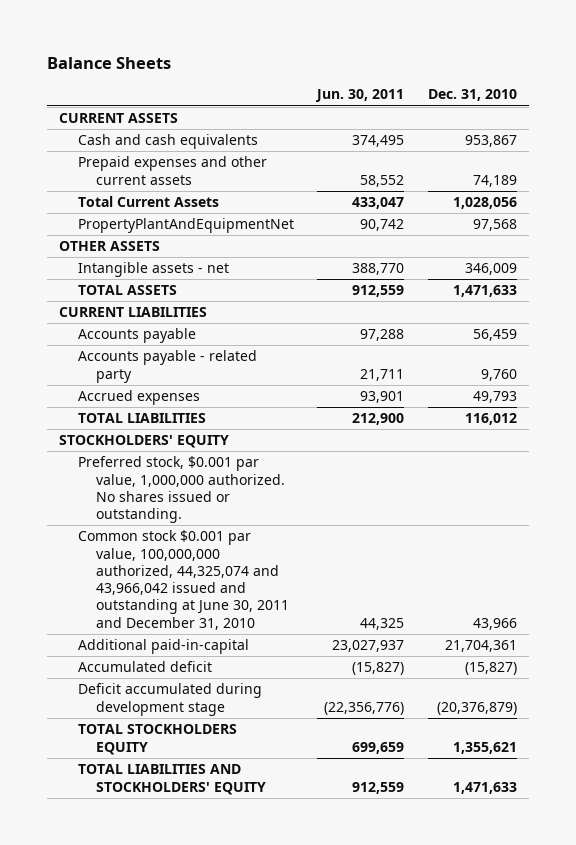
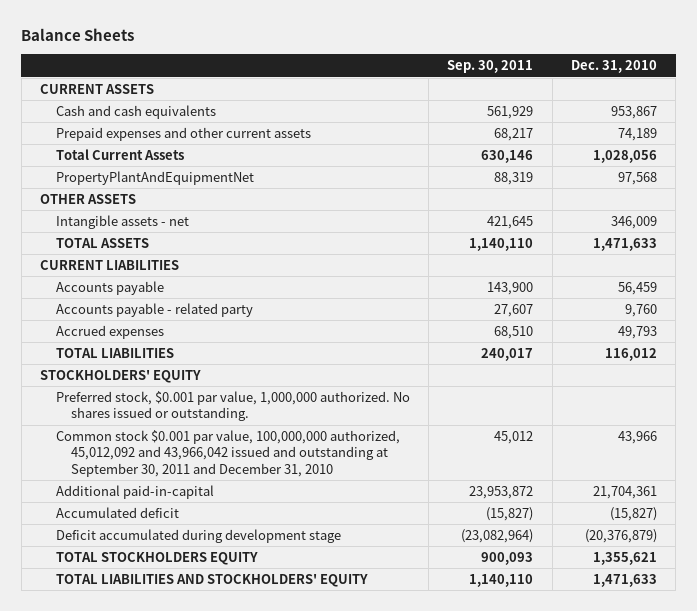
- | Jun. 30, 2011 | Dec. 31, 2010
+ | Sep. 30, 2011 | Dec. 31, 2010
- Common stock $0.001 par value, 100,000,000 authorized, 44,325,074 and 43,966,042 issued and outstanding at June 30, 2011 and December 31, 2010 | 44,325 | 43,966
+ Common stock $0.001 par value, 100,000,000 authorized, 45,012,092 and 43,966,042 issued and outstanding at September 30, 2011 and December 31, 2010 | 45,012 | 43,966

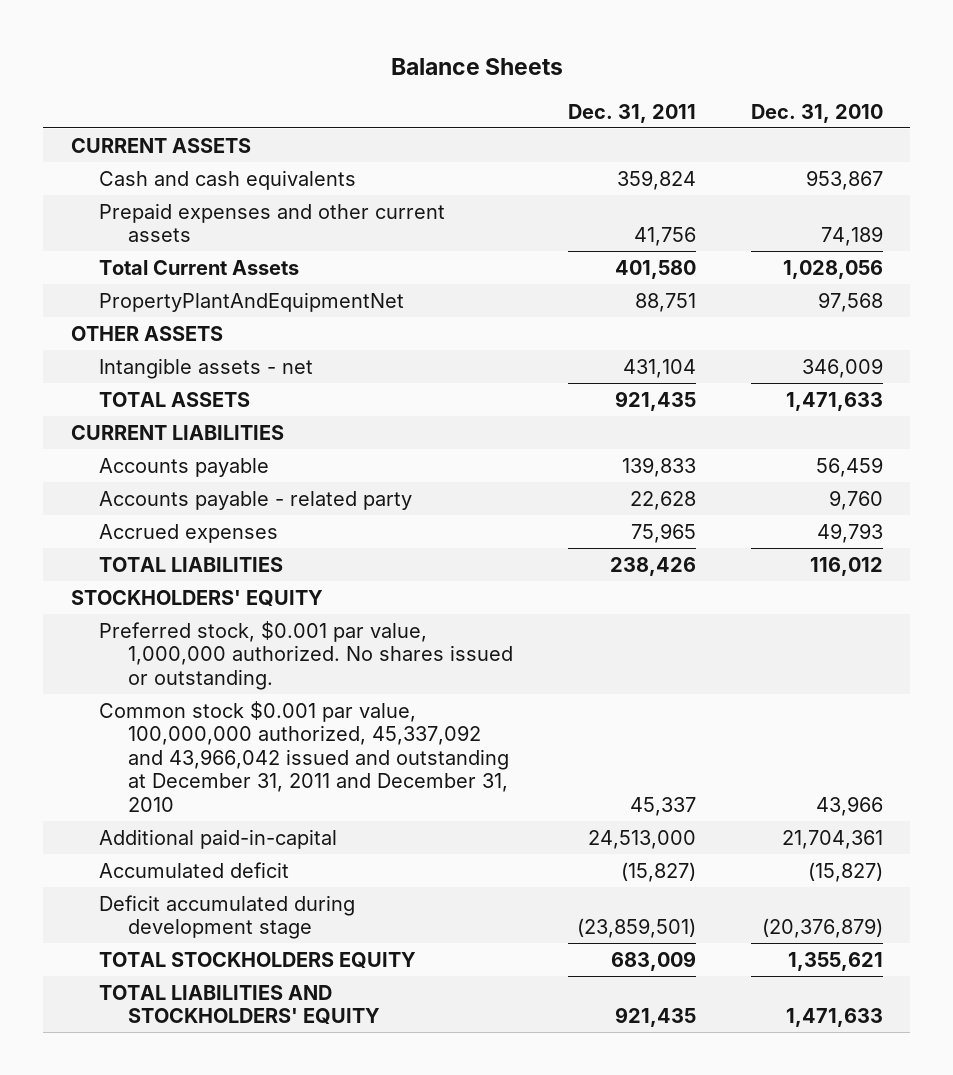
- | Sep. 30, 2011 | Dec. 31, 2010
+ | Dec. 31, 2011 | Dec. 31, 2010
- Common stock $0.001 par value, 100,000,000 authorized, 45,012,092 and 43,966,042 issued and outstanding at September 30, 2011 and December 31, 2010 | 45,012 | 43,966
+ Common stock $0.001 par value, 100,000,000 authorized, 45,337,092 and 43,966,042 issued and outstanding at December 31, 2011 and December 31, 2010 | 45,337 | 43,966

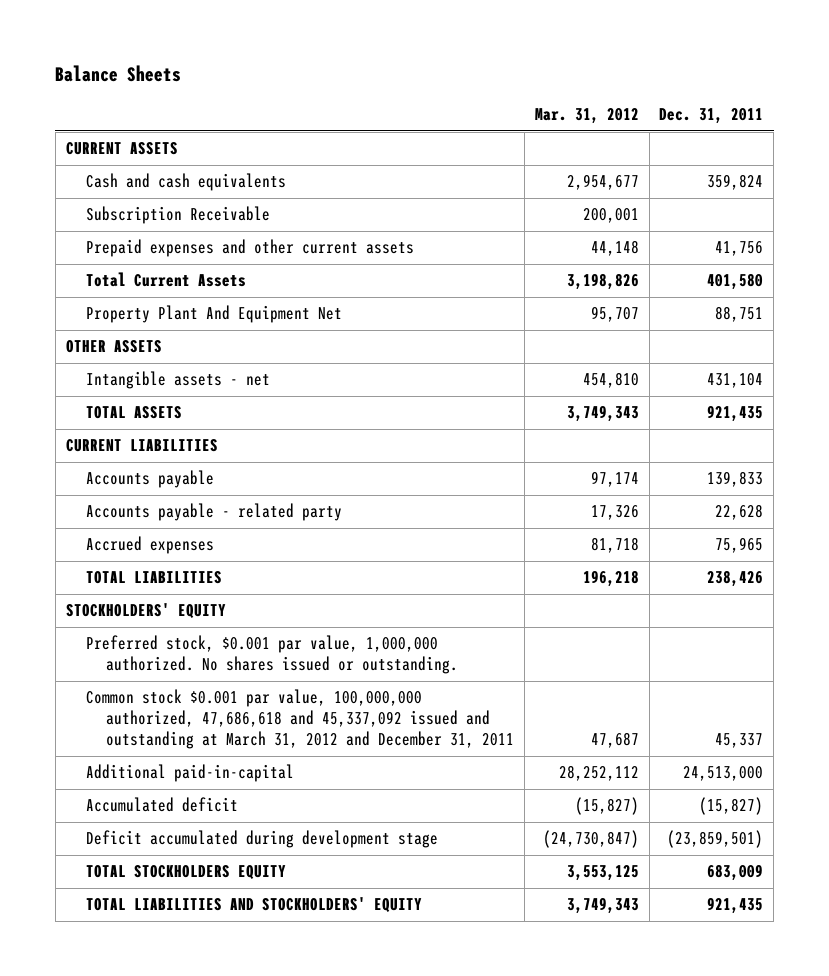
- | Dec. 31, 2011 | Dec. 31, 2010
+ | Mar. 31, 2012 | Dec. 31, 2011
+ Subscription Receivable | 200,001 |
- PropertyPlantAndEquipmentNet | 88,751 | 97,568
+ Property Plant And Equipment Net | 95,707 | 88,751
- Common stock $0.001 par value, 100,000,000 authorized, 45,337,092 and 43,966,042 issued and outstanding at December 31, 2011 and December 31, 2010 | 45,337 | 43,966
+ Common stock $0.001 par value, 100,000,000 authorized, 47,686,618 and 45,337,092 issued and outstanding at March 31, 2012 and December 31, 2011 | 47,687 | 45,337

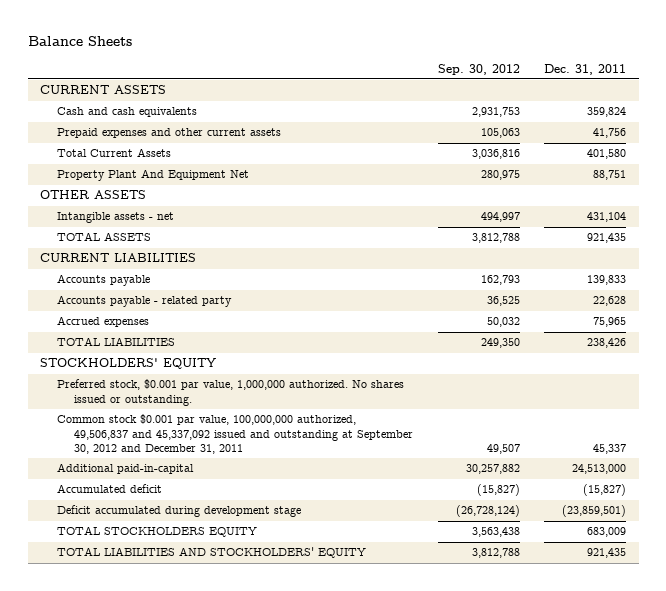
- | Mar. 31, 2012 | Dec. 31, 2011
+ | Sep. 30, 2012 | Dec. 31, 2011
- Subscription Receivable | 200,001 |
- Common stock $0.001 par value, 100,000,000 authorized, 47,686,618 and 45,337,092 issued and outstanding at March 31, 2012 and December 31, 2011 | 47,687 | 45,337
+ Common stock $0.001 par value, 100,000,000 authorized, 49,506,837 and 45,337,092 issued and outstanding at September 30, 2012 and December 31, 2011 | 49,507 | 45,337

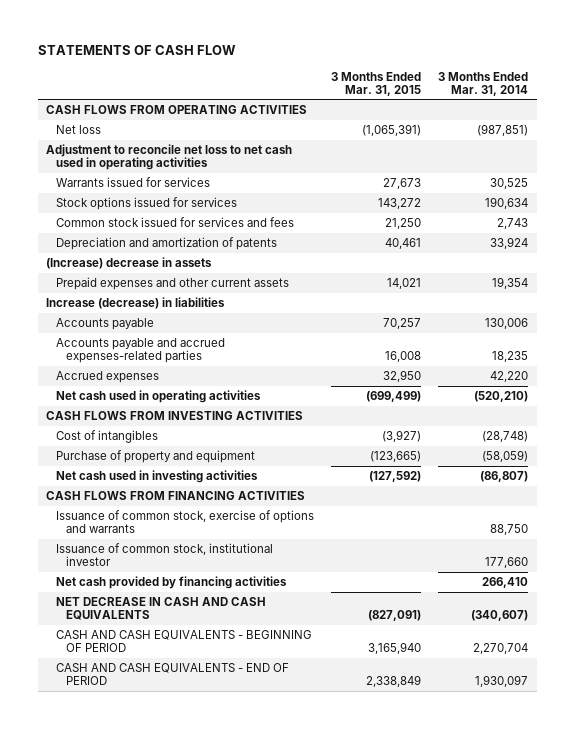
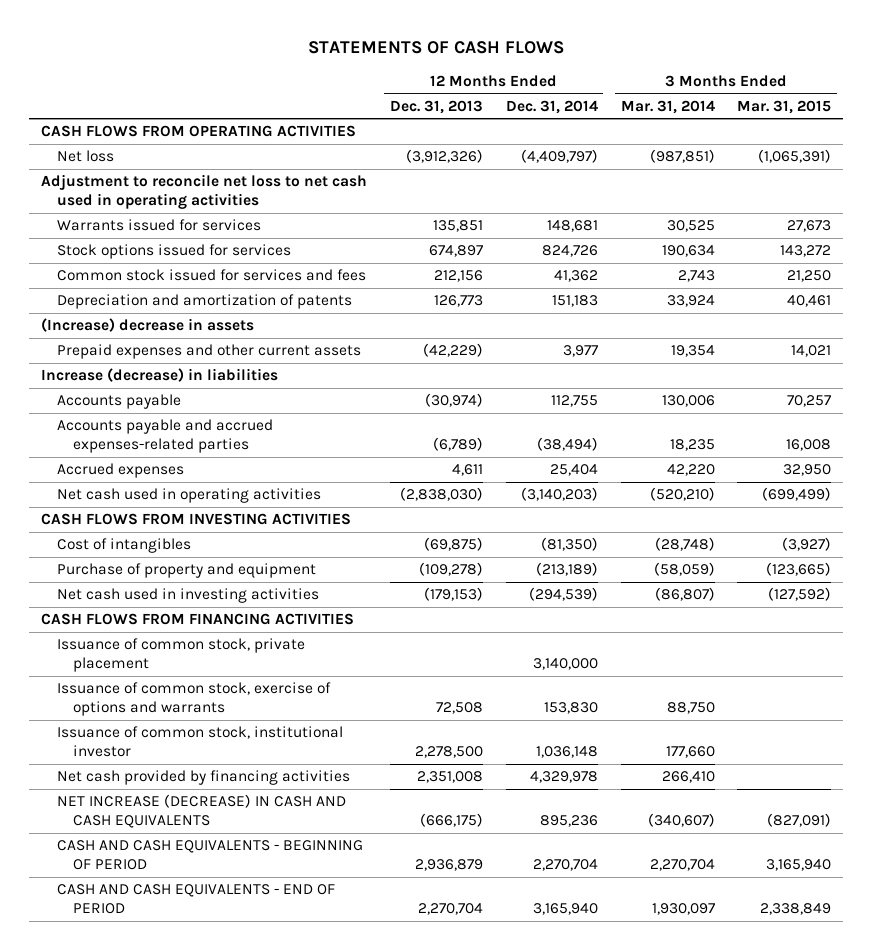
- STATEMENTS OF CASH FLOW
+ STATEMENTS OF CASH FLOWS
- | 3 Months Ended Mar. 31, 2015 | 3 Months Ended Mar. 31, 2014
+ | 12 Months Ended Dec. 31, 2013 | 12 Months Ended Dec. 31, 2014 | 3 Months Ended Mar. 31, 2014 | 3 Months Ended Mar. 31, 2015
+ Issuance of common stock, private placement | | 3,140,000 | |
- NET DECREASE IN CASH AND CASH EQUIVALENTS | (827,091) | (340,607)
+ NET INCREASE (DECREASE) IN CASH AND CASH EQUIVALENTS | (666,175) | 895,236 | (340,607) | (827,091)

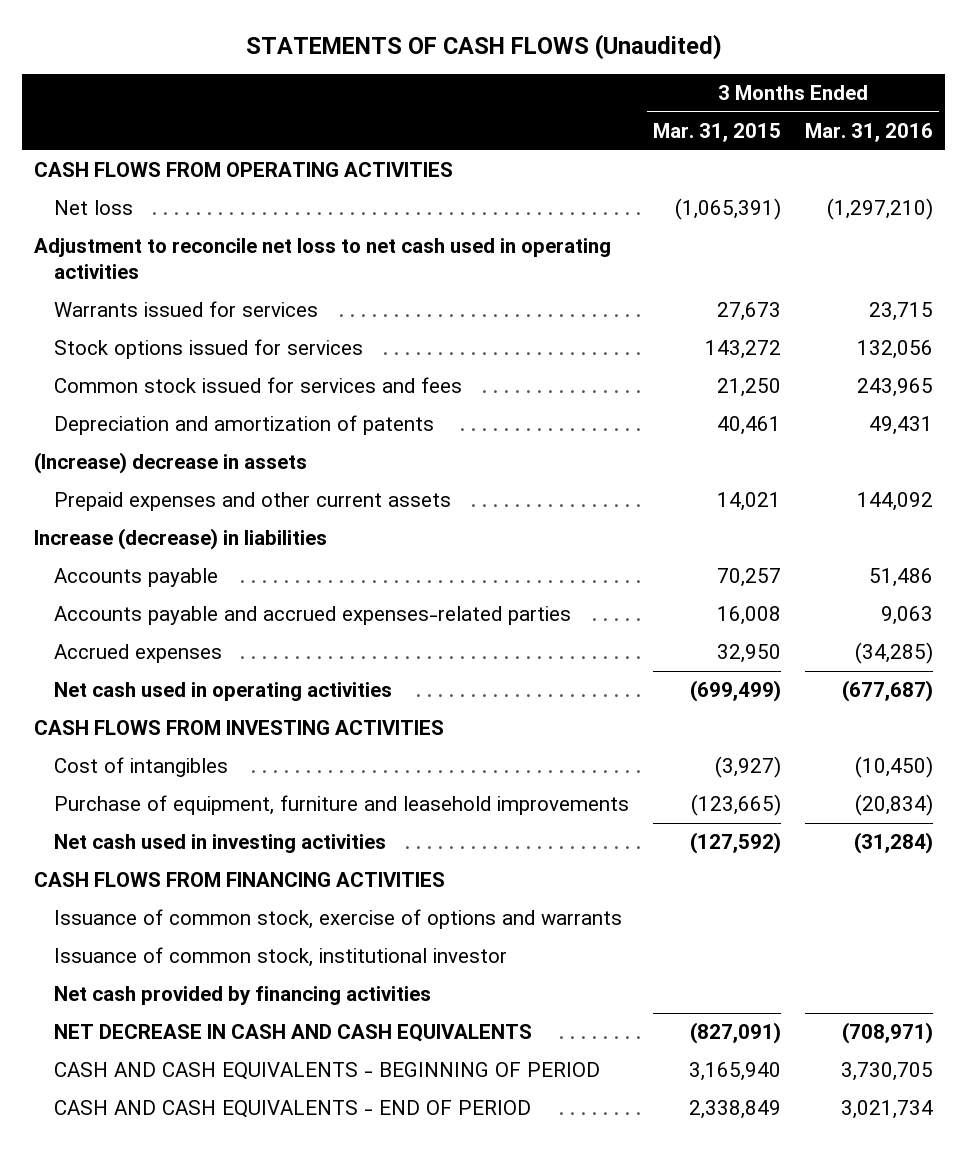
- STATEMENTS OF CASH FLOWS
+ STATEMENTS OF CASH FLOWS (Unaudited)
- | 12 Months Ended Dec. 31, 2013 | 12 Months Ended Dec. 31, 2014 | 3 Months Ended Mar. 31, 2014 | 3 Months Ended Mar. 31, 2015
+ | 3 Months Ended Mar. 31, 2015 | 3 Months Ended Mar. 31, 2016
- Purchase of property and equipment | (109,278) | (213,189) | (58,059) | (123,665)
+ Purchase of equipment, furniture and leasehold improvements | (123,665) | (20,834)
- Issuance of common stock, private placement | | 3,140,000 | |
- NET INCREASE (DECREASE) IN CASH AND CASH EQUIVALENTS | (666,175) | 895,236 | (340,607) | (827,091)
+ NET DECREASE IN CASH AND CASH EQUIVALENTS | (827,091) | (708,971)

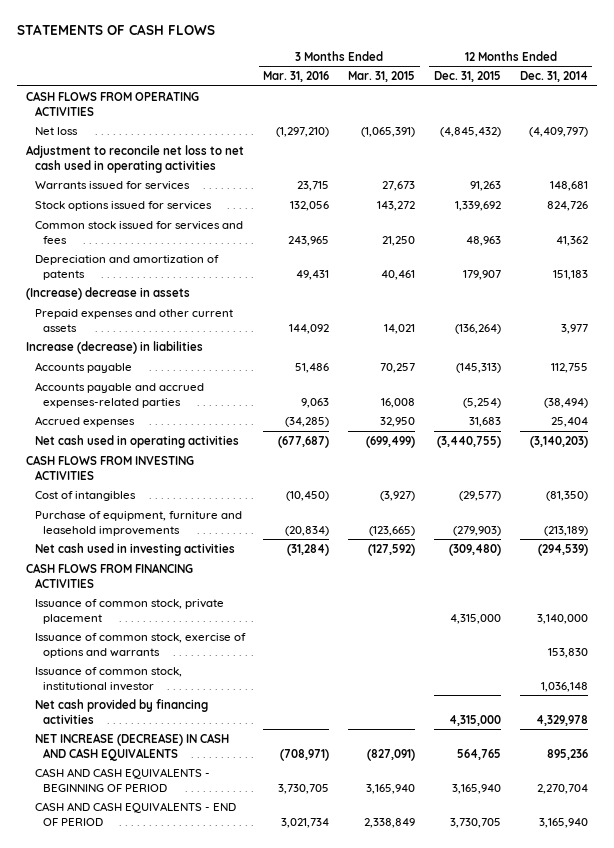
- STATEMENTS OF CASH FLOWS (Unaudited)
+ STATEMENTS OF CASH FLOWS
- | 3 Months Ended Mar. 31, 2015 | 3 Months Ended Mar. 31, 2016
+ | 3 Months Ended Mar. 31, 2016 | 3 Months Ended Mar. 31, 2015 | 12 Months Ended Dec. 31, 2015 | 12 Months Ended Dec. 31, 2014
+ Issuance of common stock, private placement | | | 4,315,000 | 3,140,000
- NET DECREASE IN CASH AND CASH EQUIVALENTS | (827,091) | (708,971)
+ NET INCREASE (DECREASE) IN CASH AND CASH EQUIVALENTS | (708,971) | (827,091) | 564,765 | 895,236

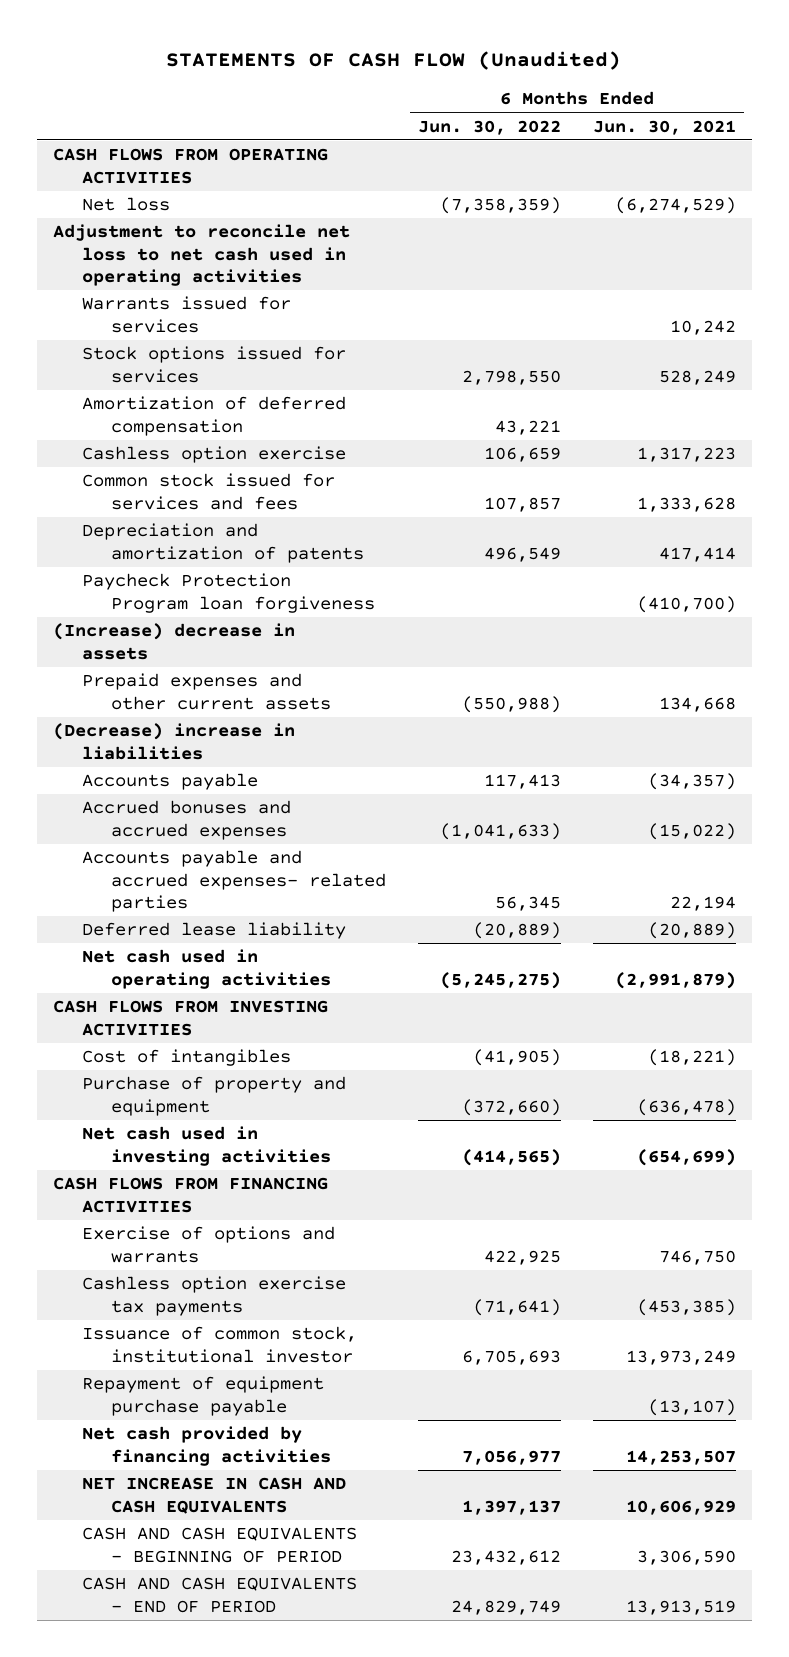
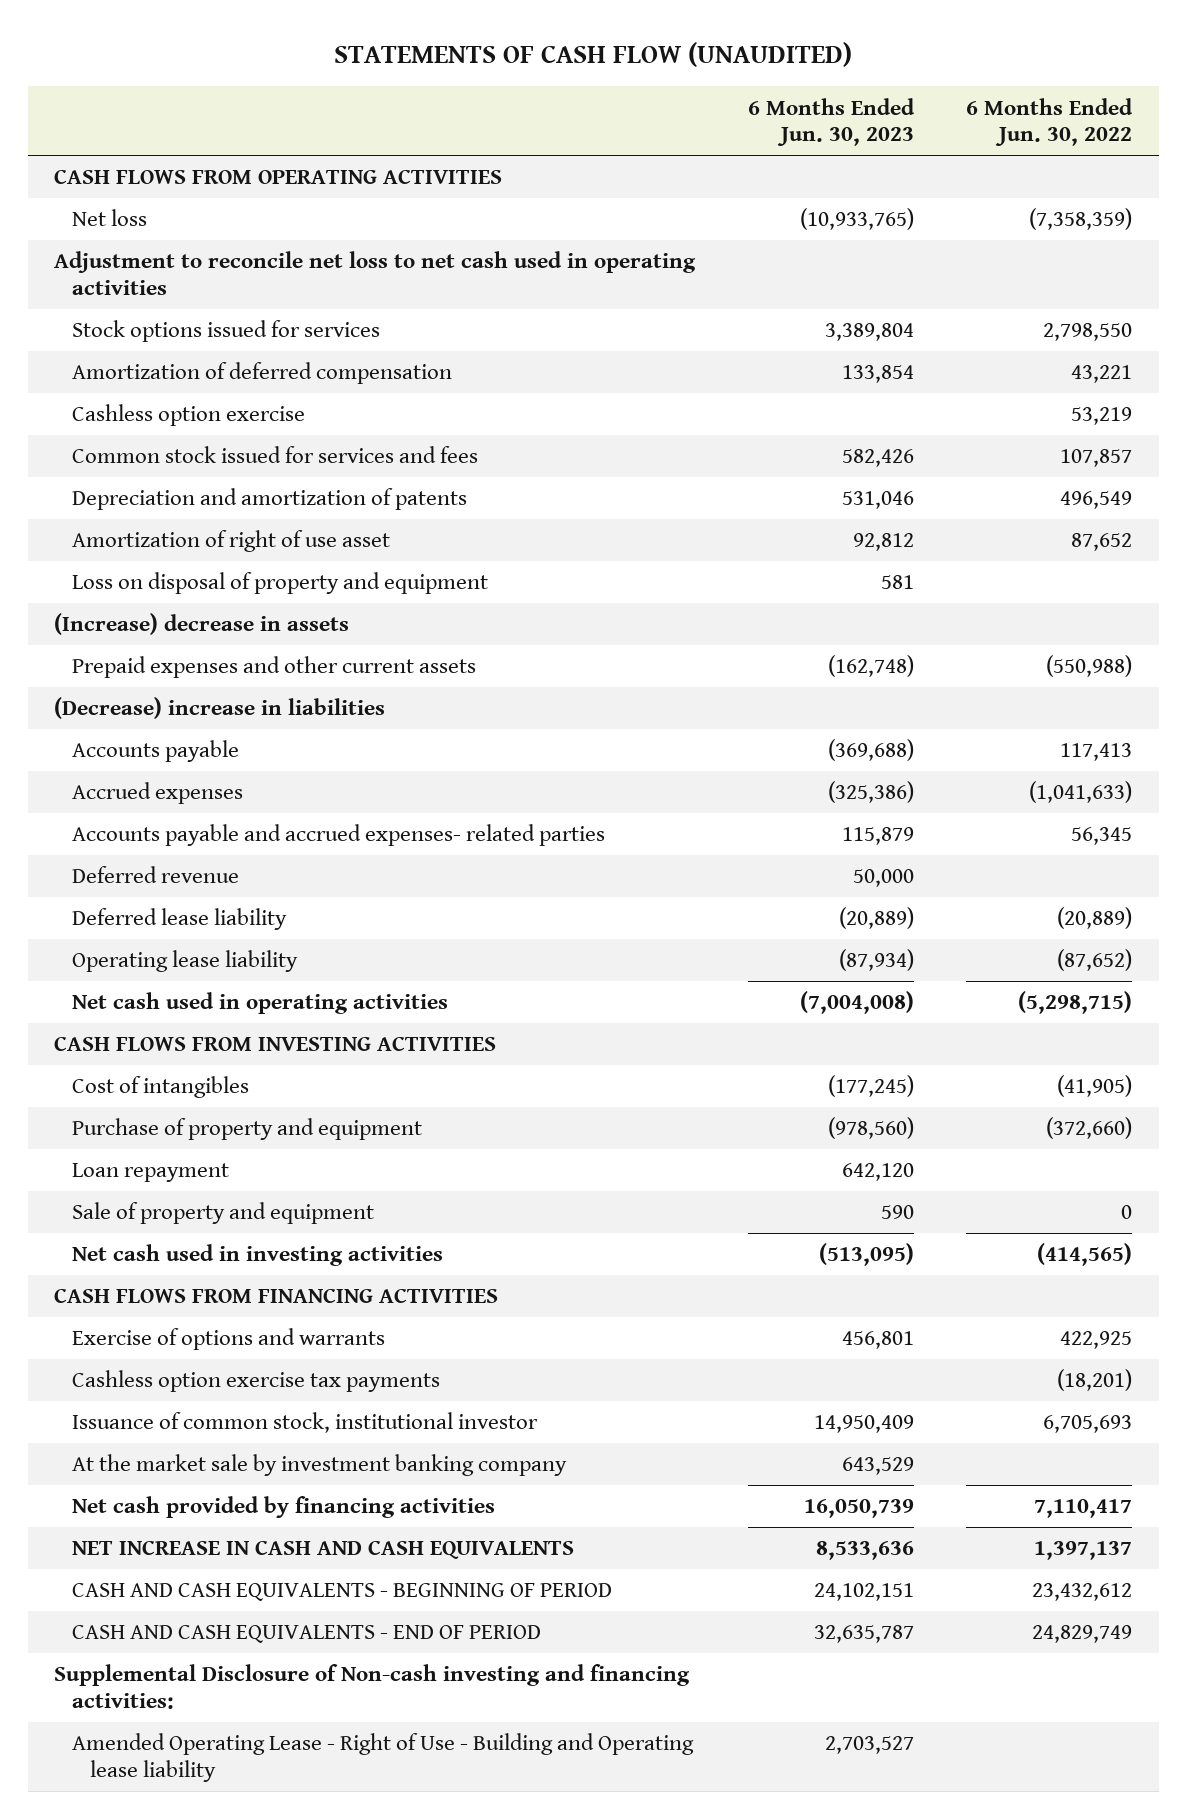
- STATEMENTS OF CASH FLOW (Unaudited)
+ STATEMENTS OF CASH FLOW (UNAUDITED)
- | 6 Months Ended Jun. 30, 2022 | 6 Months Ended Jun. 30, 2021
+ | 6 Months Ended Jun. 30, 2023 | 6 Months Ended Jun. 30, 2022
- Warrants issued for services | | 10,242
- Cashless option exercise | 106,659 | 1,317,223
+ Cashless option exercise | | 53,219
- Paycheck Protection Program loan forgiveness | | (410,700)
+ Amortization of right of use asset | 92,812 | 87,652
+ Loss on disposal of property and equipment | 581 |
- Accrued bonuses and accrued expenses | (1,041,633) | (15,022)
+ Accrued expenses | (325,386) | (1,041,633)
+ Deferred revenue | 50,000 |
- Net cash used in operating activities | (5,245,275) | (2,991,879)
+ Operating lease liability | (87,934) | (87,652)
+ Net cash used in operating activities | (7,004,008) | (5,298,715)
+ Loan repayment | 642,120 |
+ Sale of property and equipment | 590 | 0
- Cashless option exercise tax payments | (71,641) | (453,385)
+ Cashless option exercise tax payments | | (18,201)
- Repayment of equipment purchase payable | | (13,107)
- Net cash provided by financing activities | 7,056,977 | 14,253,507
+ At the market sale by investment banking company | 643,529 |
+ Net cash provided by financing activities | 16,050,739 | 7,110,417
+ Supplemental Disclosure of Non-cash investing and financing activities:
+ Amended Operating Lease - Right of Use - Building and Operating lease liability | 2,703,527 |

